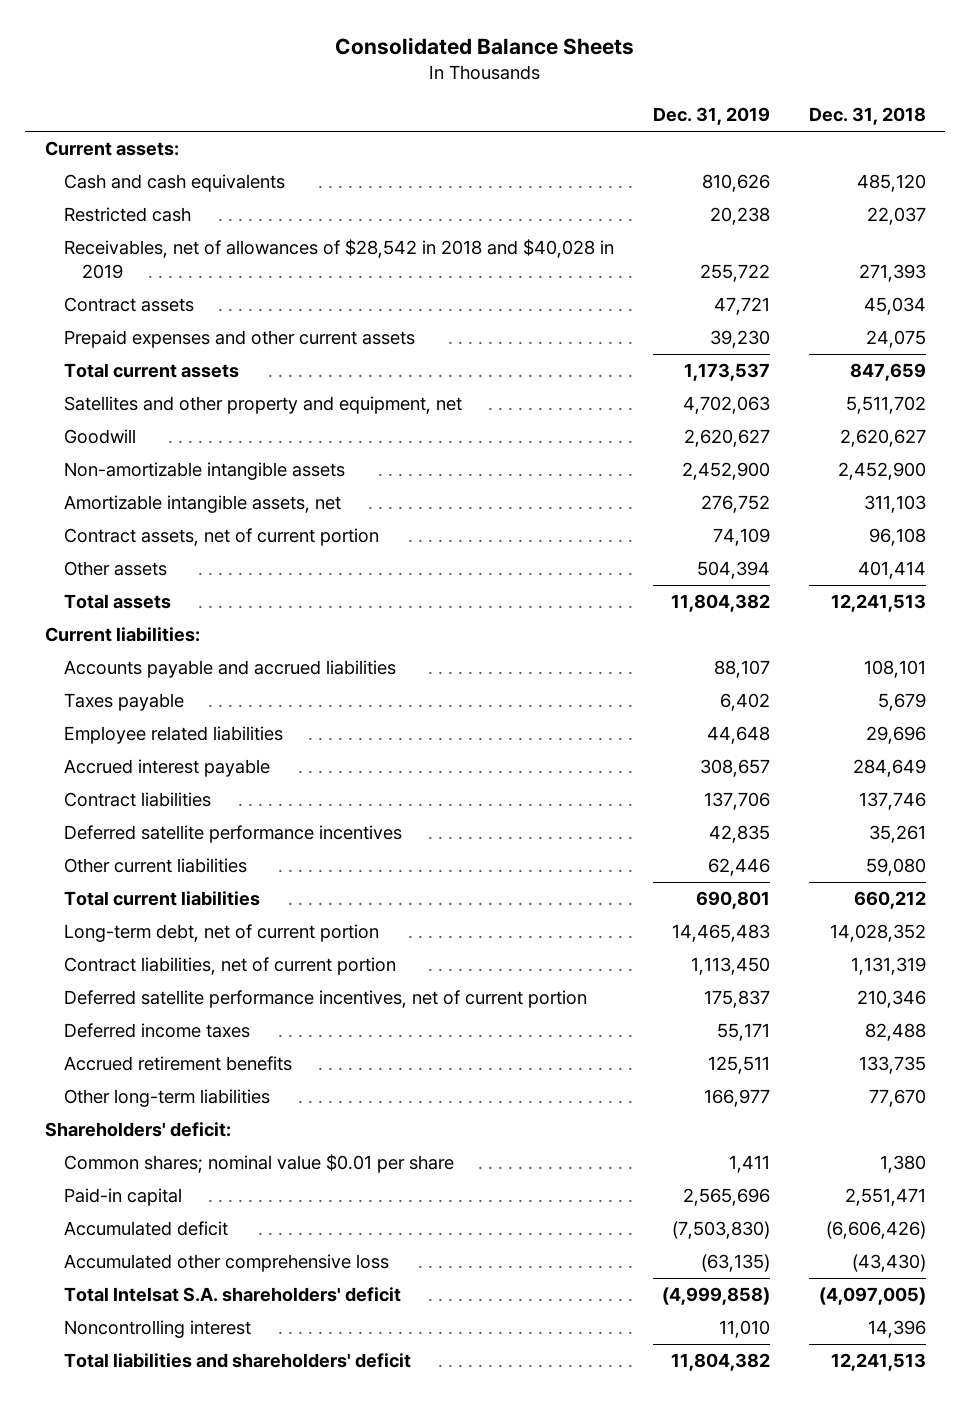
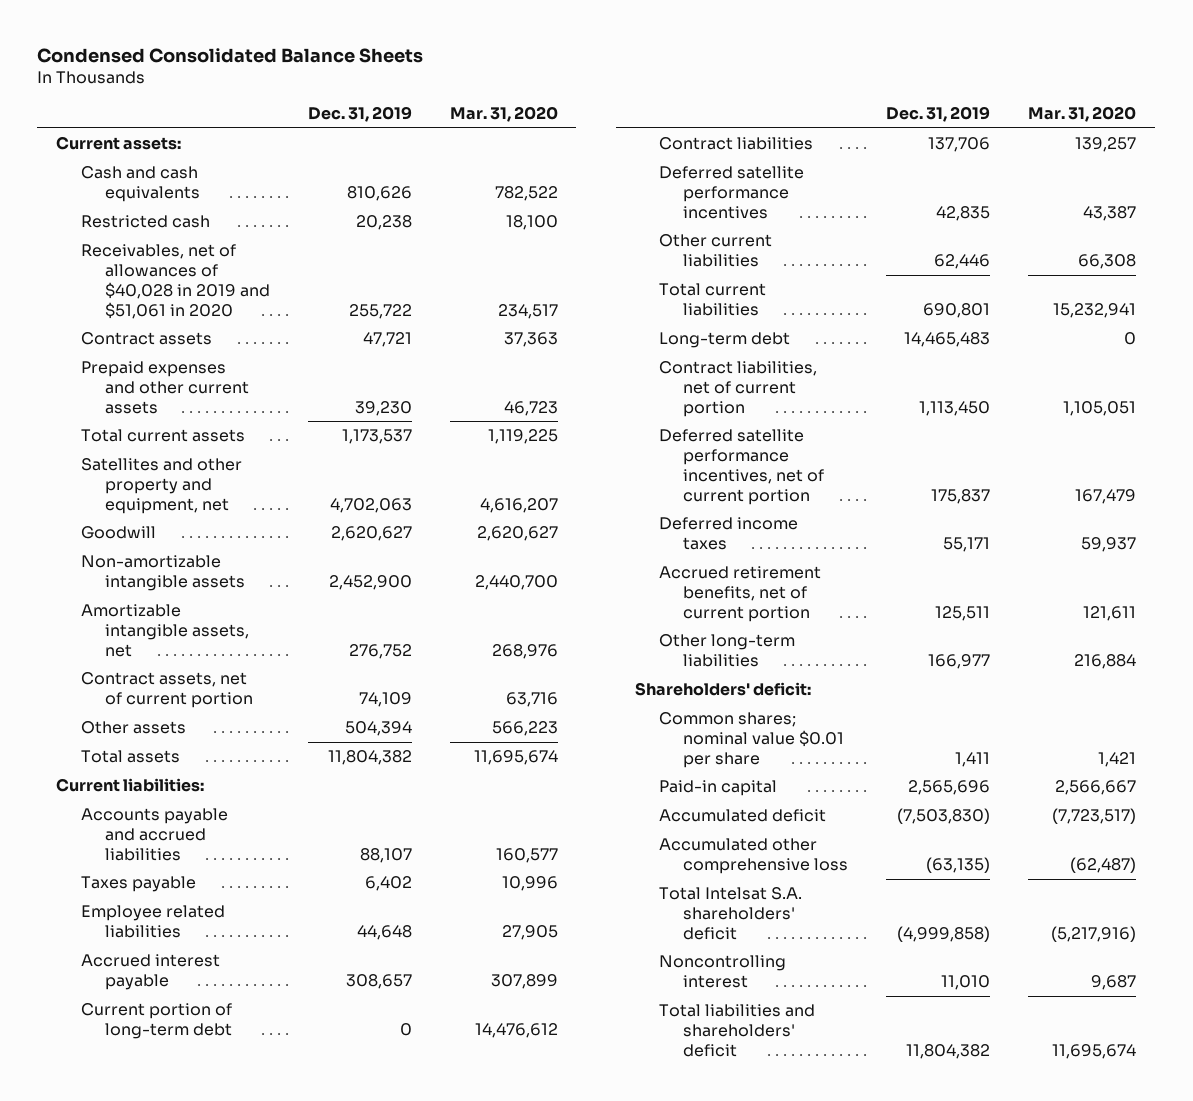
- Consolidated Balance Sheets
+ Condensed Consolidated Balance Sheets
- | Dec. 31, 2019 | Dec. 31, 2018
+ | Dec. 31, 2019 | Mar. 31, 2020
- Receivables, net of allowances of $28,542 in 2018 and $40,028 in 2019 | 255,722 | 271,393
+ Receivables, net of allowances of $40,028 in 2019 and $51,061 in 2020 | 255,722 | 234,517
+ Current portion of long-term debt | 0 | 14,476,612
- Long-term debt, net of current portion | 14,465,483 | 14,028,352
+ Long-term debt | 14,465,483 | 0
- Accrued retirement benefits | 125,511 | 133,735
+ Accrued retirement benefits, net of current portion | 125,511 | 121,611

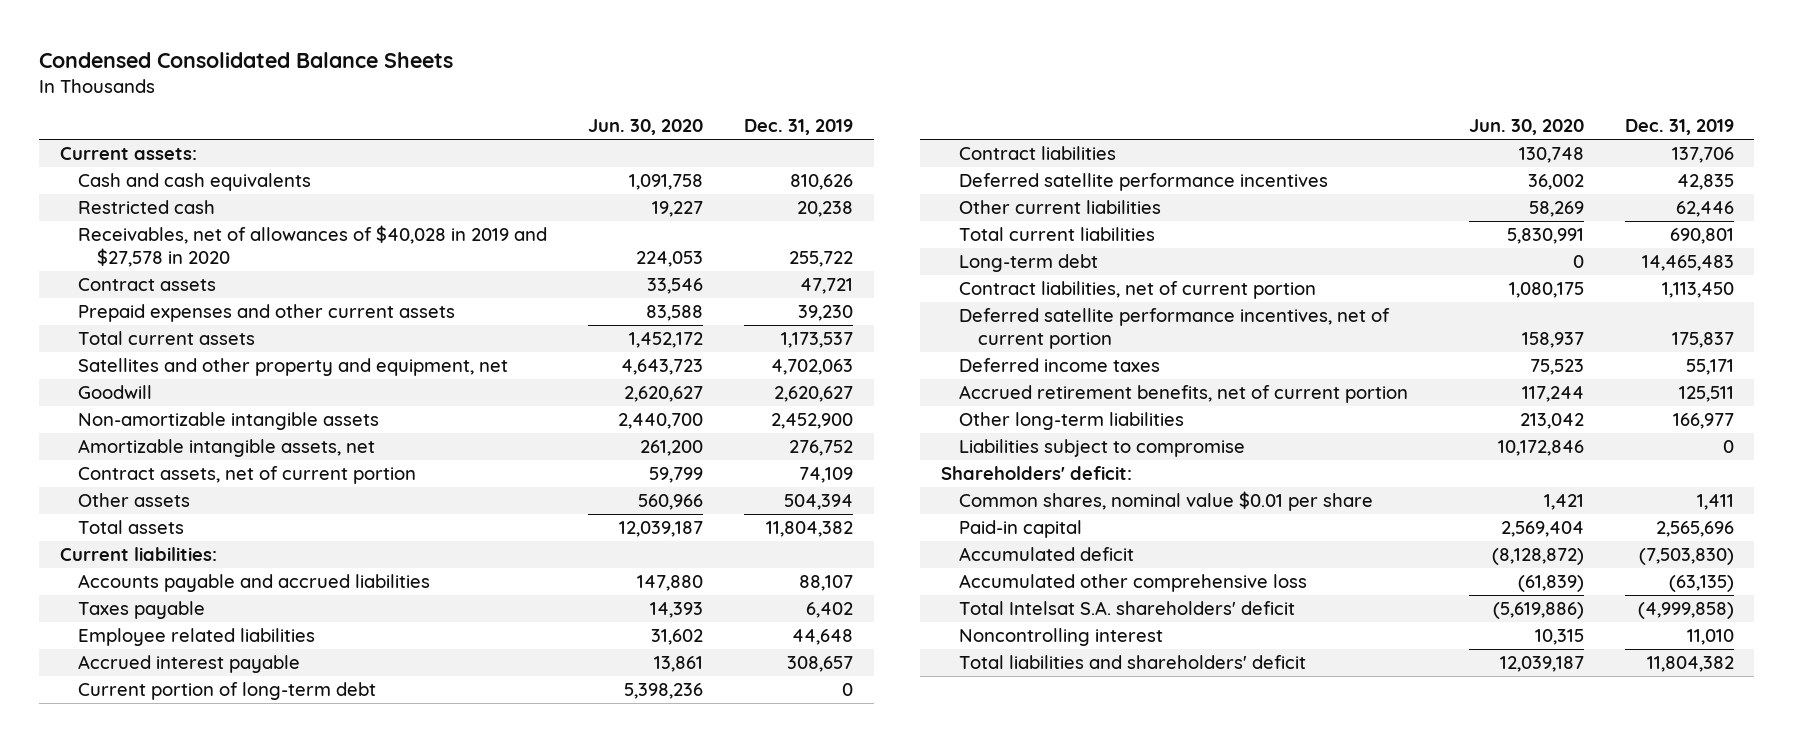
- | Dec. 31, 2019 | Mar. 31, 2020
+ | Jun. 30, 2020 | Dec. 31, 2019
- Receivables, net of allowances of $40,028 in 2019 and $51,061 in 2020 | 255,722 | 234,517
+ Receivables, net of allowances of $40,028 in 2019 and $27,578 in 2020 | 224,053 | 255,722
+ Liabilities subject to compromise | 10,172,846 | 0
- Common shares; nominal value $0.01 per share | 1,411 | 1,421
+ Common shares, nominal value $0.01 per share | 1,421 | 1,411

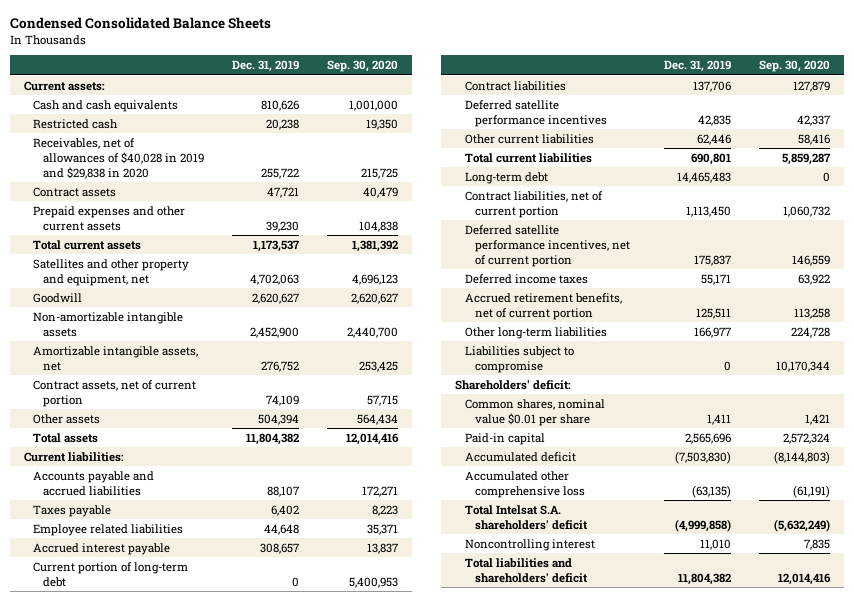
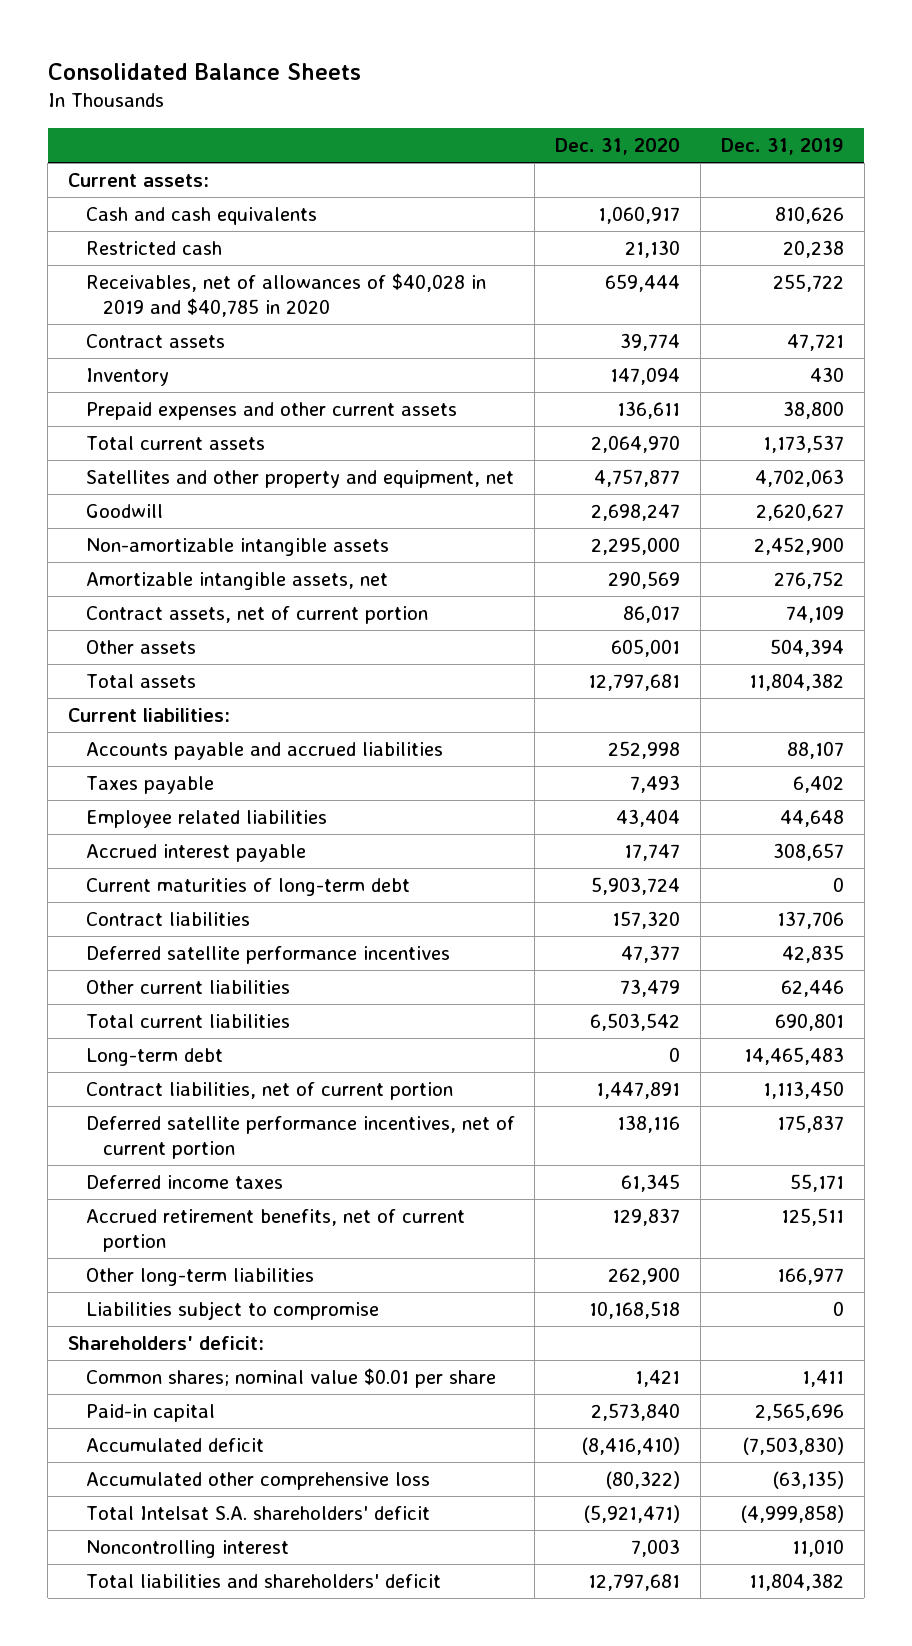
- Condensed Consolidated Balance Sheets
+ Consolidated Balance Sheets
- | Dec. 31, 2019 | Sep. 30, 2020
+ | Dec. 31, 2020 | Dec. 31, 2019
- Receivables, net of allowances of $40,028 in 2019 and $29,838 in 2020 | 255,722 | 215,725
+ Receivables, net of allowances of $40,028 in 2019 and $40,785 in 2020 | 659,444 | 255,722
- Prepaid expenses and other current assets | 39,230 | 104,838
+ Inventory | 147,094 | 430
+ Prepaid expenses and other current assets | 136,611 | 38,800
- Current portion of long-term debt | 0 | 5,400,953
+ Current maturities of long-term debt | 5,903,724 | 0
- Common shares, nominal value $0.01 per share | 1,411 | 1,421
+ Common shares; nominal value $0.01 per share | 1,421 | 1,411

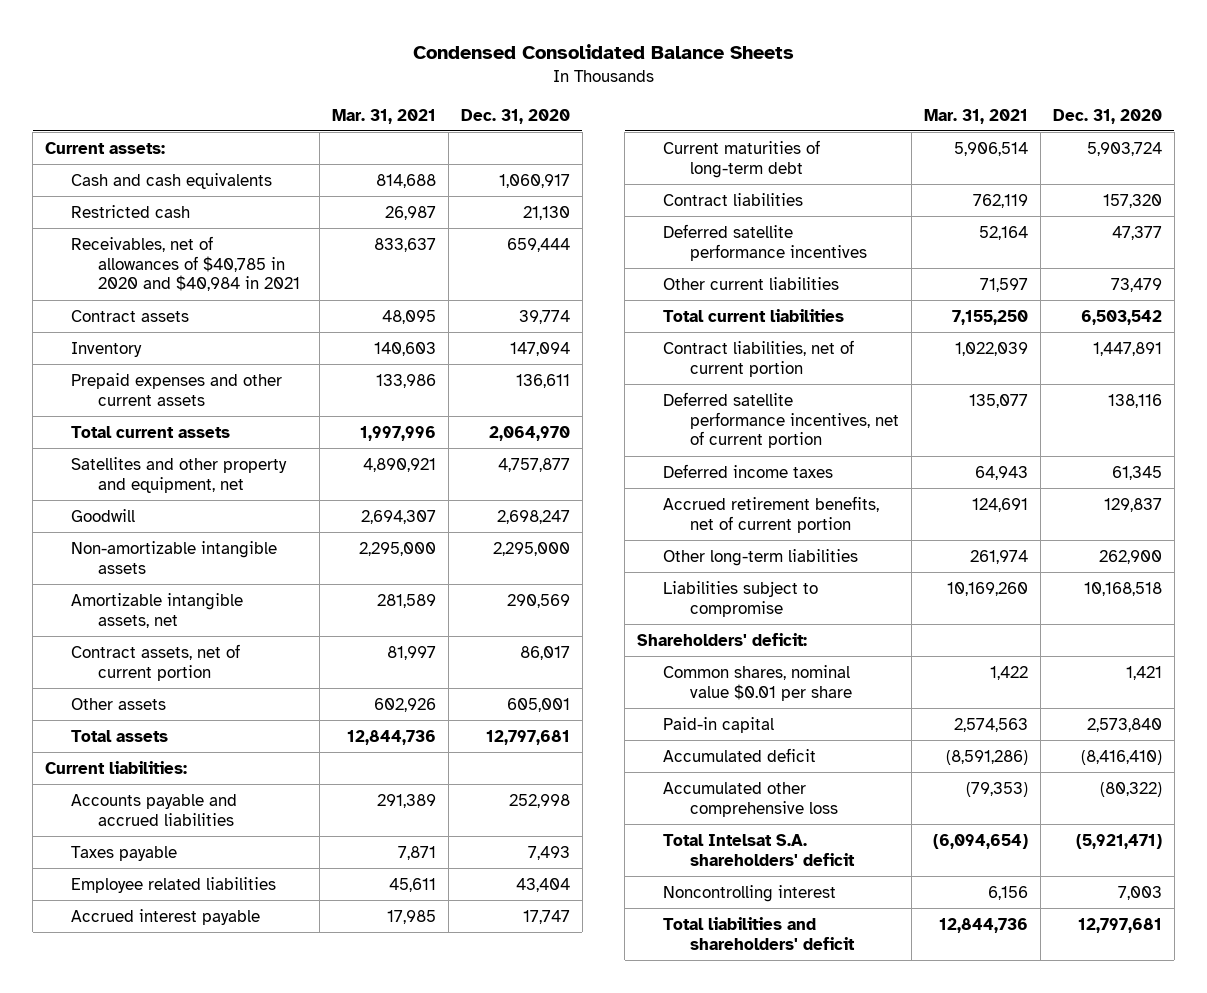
- Consolidated Balance Sheets
+ Condensed Consolidated Balance Sheets
- | Dec. 31, 2020 | Dec. 31, 2019
+ | Mar. 31, 2021 | Dec. 31, 2020
- Receivables, net of allowances of $40,028 in 2019 and $40,785 in 2020 | 659,444 | 255,722
+ Receivables, net of allowances of $40,785 in 2020 and $40,984 in 2021 | 833,637 | 659,444
- Long-term debt | 0 | 14,465,483
- Common shares; nominal value $0.01 per share | 1,421 | 1,411
+ Common shares, nominal value $0.01 per share | 1,422 | 1,421

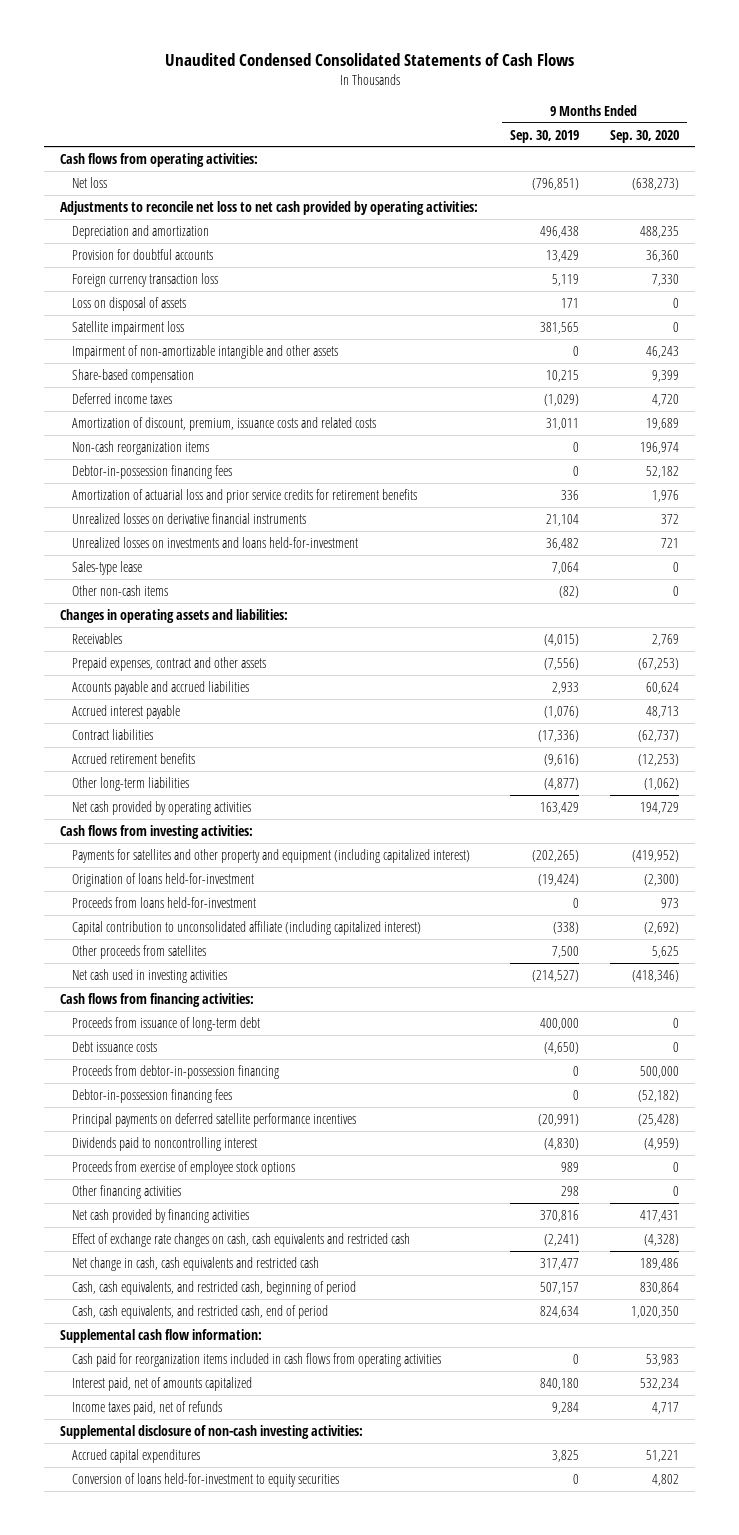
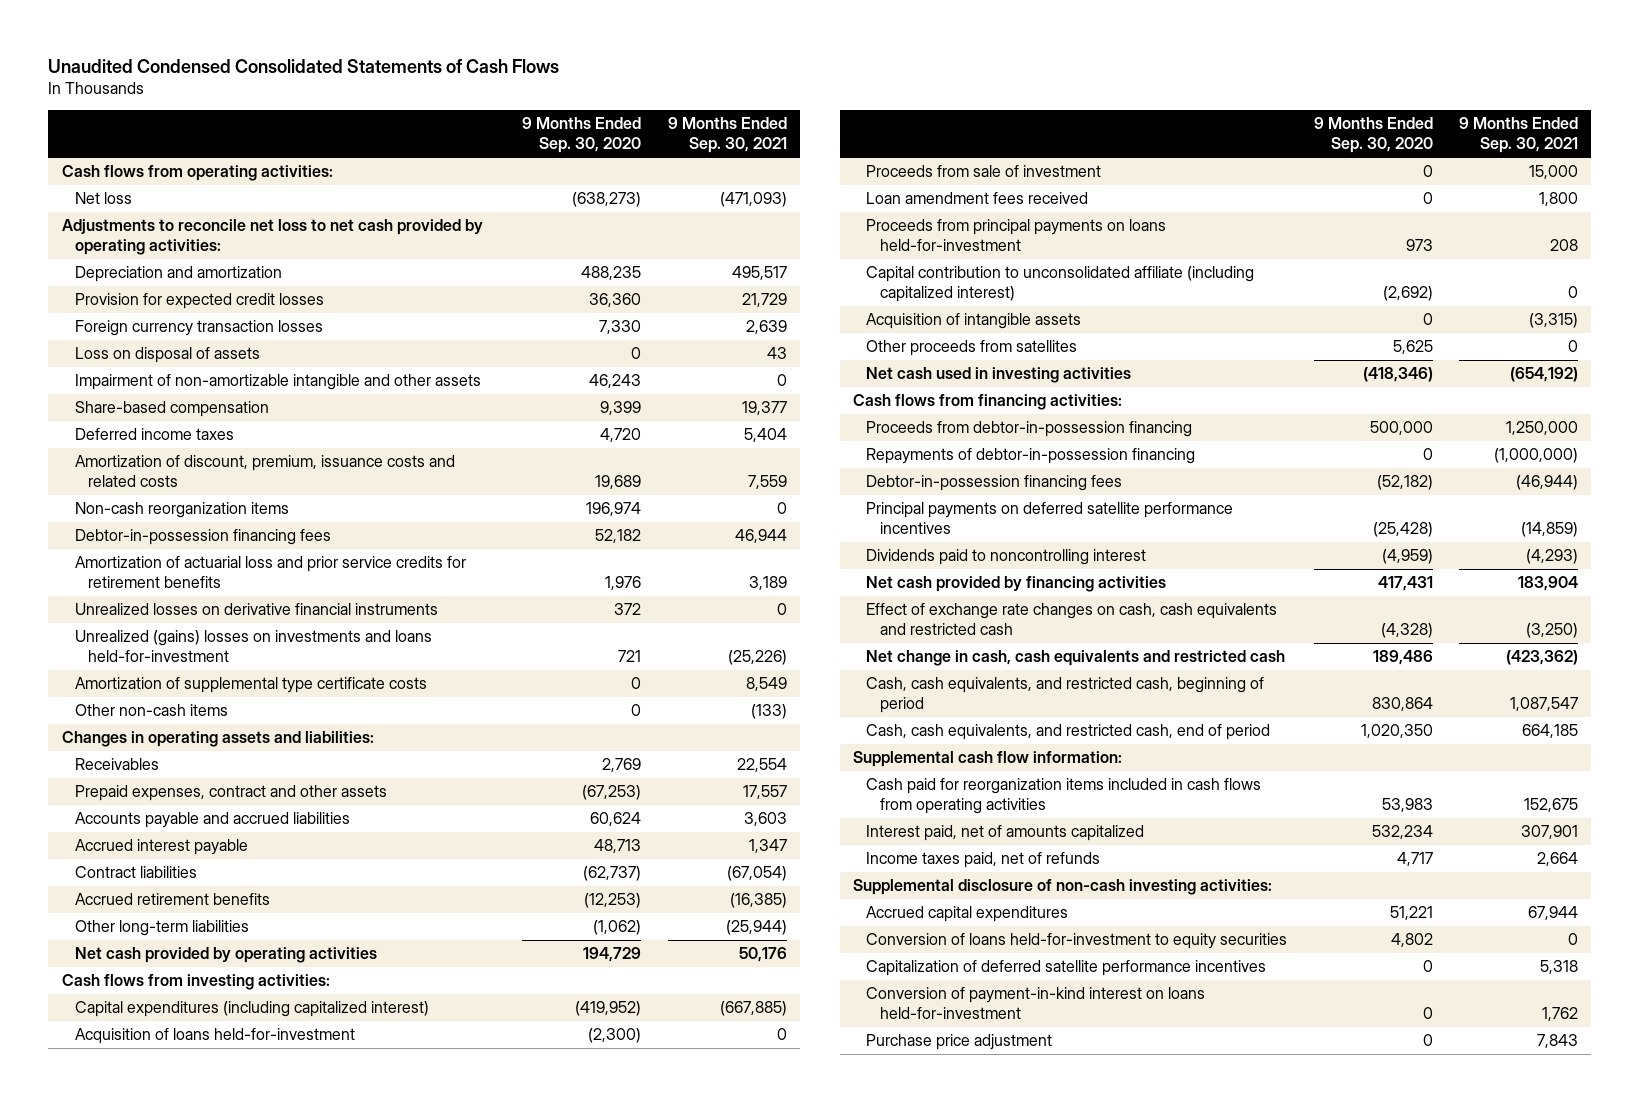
- | 9 Months Ended Sep. 30, 2019 | 9 Months Ended Sep. 30, 2020
+ | 9 Months Ended Sep. 30, 2020 | 9 Months Ended Sep. 30, 2021
- Provision for doubtful accounts | 13,429 | 36,360
- Foreign currency transaction loss | 5,119 | 7,330
+ Provision for expected credit losses | 36,360 | 21,729
+ Foreign currency transaction losses | 7,330 | 2,639
- Satellite impairment loss | 381,565 | 0
- Unrealized losses on investments and loans held-for-investment | 36,482 | 721
- Sales-type lease | 7,064 | 0
+ Unrealized (gains) losses on investments and loans held-for-investment | 721 | (25,226)
+ Amortization of supplemental type certificate costs | 0 | 8,549
- Payments for satellites and other property and equipment (including capitalized interest) | (202,265) | (419,952)
- Origination of loans held-for-investment | (19,424) | (2,300)
- Proceeds from loans held-for-investment | 0 | 973
+ Capital expenditures (including capitalized interest) | (419,952) | (667,885)
+ Acquisition of loans held-for-investment | (2,300) | 0
+ Proceeds from sale of investment | 0 | 15,000
+ Loan amendment fees received | 0 | 1,800
+ Proceeds from principal payments on loans held-for-investment | 973 | 208
+ Acquisition of intangible assets | 0 | (3,315)
- Proceeds from issuance of long-term debt | 400,000 | 0
- Debt issuance costs | (4,650) | 0
+ Repayments of debtor-in-possession financing | 0 | (1,000,000)
- Proceeds from exercise of employee stock options | 989 | 0
- Other financing activities | 298 | 0
+ Capitalization of deferred satellite performance incentives | 0 | 5,318
+ Conversion of payment-in-kind interest on loans held-for-investment | 0 | 1,762
+ Purchase price adjustment | 0 | 7,843

